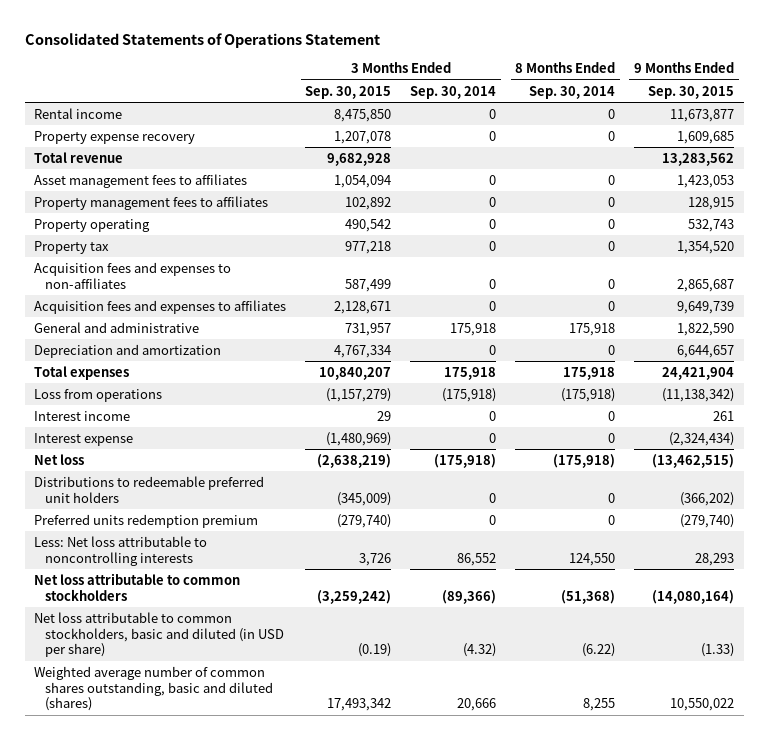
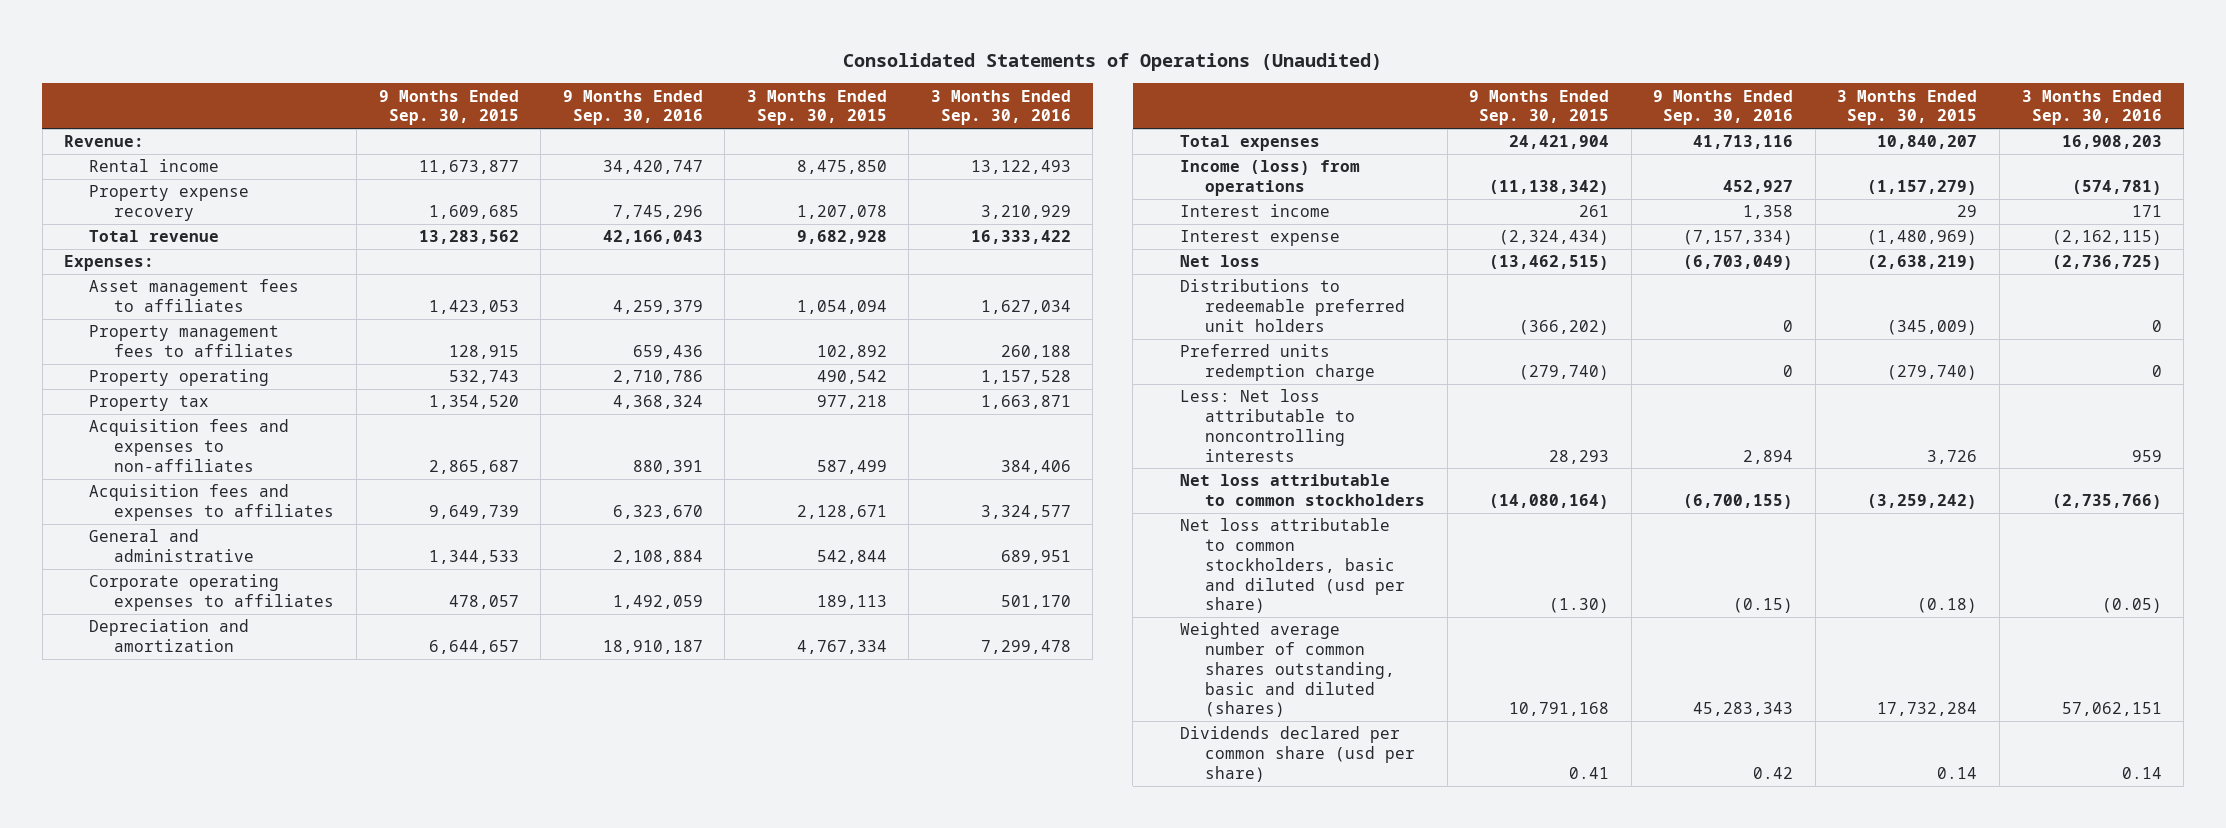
- Consolidated Statements of Operations Statement
+ Consolidated Statements of Operations (Unaudited)
- | 3 Months Ended Sep. 30, 2015 | 3 Months Ended Sep. 30, 2014 | 8 Months Ended Sep. 30, 2014 | 9 Months Ended Sep. 30, 2015
+ | 9 Months Ended Sep. 30, 2015 | 9 Months Ended Sep. 30, 2016 | 3 Months Ended Sep. 30, 2015 | 3 Months Ended Sep. 30, 2016
+ Revenue:
+ Expenses:
- General and administrative | 731,957 | 175,918 | 175,918 | 1,822,590
+ General and administrative | 1,344,533 | 2,108,884 | 542,844 | 689,951
+ Corporate operating expenses to affiliates | 478,057 | 1,492,059 | 189,113 | 501,170
- Loss from operations | (1,157,279) | (175,918) | (175,918) | (11,138,342)
+ Income (loss) from operations | (11,138,342) | 452,927 | (1,157,279) | (574,781)
- Preferred units redemption premium | (279,740) | 0 | 0 | (279,740)
+ Preferred units redemption charge | (279,740) | 0 | (279,740) | 0
- Net loss attributable to common stockholders, basic and diluted (in USD per share) | (0.19) | (4.32) | (6.22) | (1.33)
- Weighted average number of common shares outstanding, basic and diluted (shares) | 17,493,342 | 20,666 | 8,255 | 10,550,022
+ Net loss attributable to common stockholders, basic and diluted (usd per share) | (1.30) | (0.15) | (0.18) | (0.05)
+ Weighted average number of common shares outstanding, basic and diluted (shares) | 10,791,168 | 45,283,343 | 17,732,284 | 57,062,151
+ Dividends declared per common share (usd per share) | 0.41 | 0.42 | 0.14 | 0.14

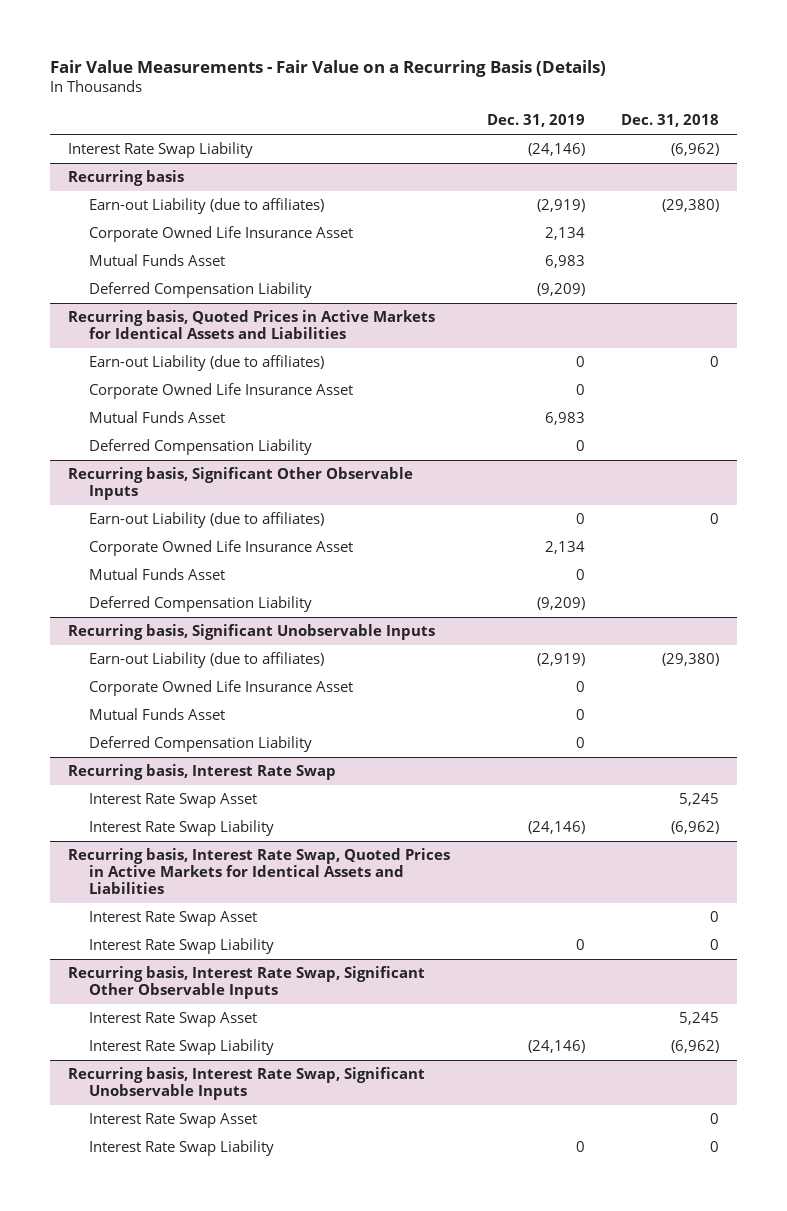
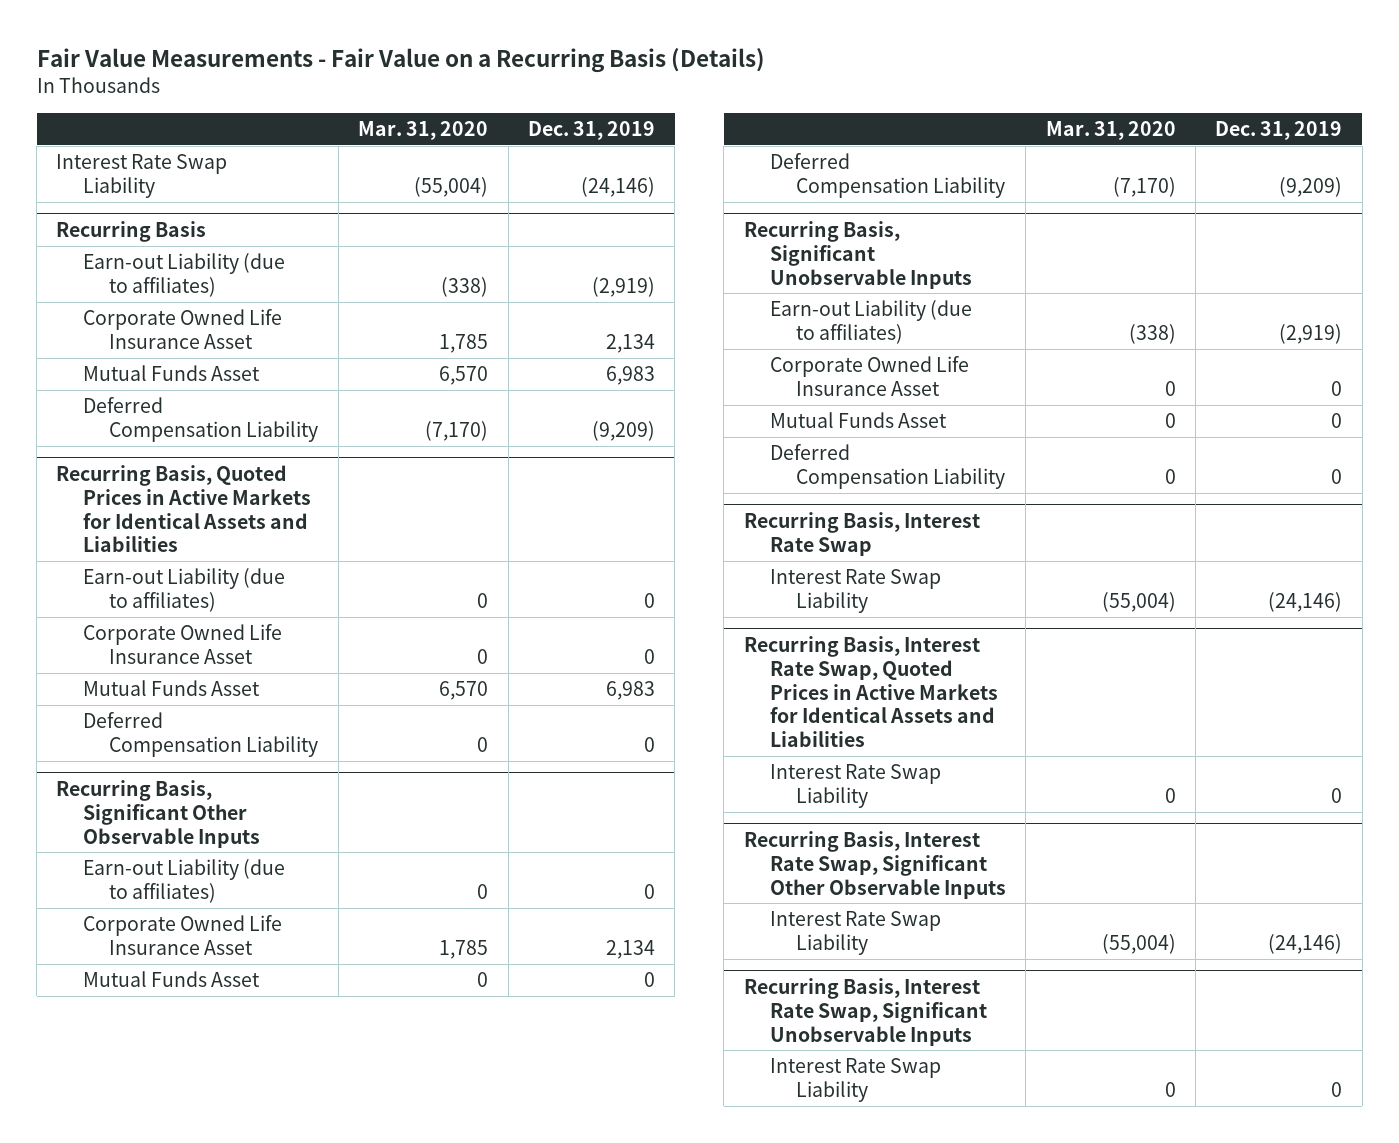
- | Dec. 31, 2019 | Dec. 31, 2018
+ | Mar. 31, 2020 | Dec. 31, 2019
- Recurring basis
+ Recurring Basis
- Recurring basis, Quoted Prices in Active Markets for Identical Assets and Liabilities
+ Recurring Basis, Quoted Prices in Active Markets for Identical Assets and Liabilities
- Recurring basis, Significant Other Observable Inputs
+ Recurring Basis, Significant Other Observable Inputs
- Recurring basis, Significant Unobservable Inputs
+ Recurring Basis, Significant Unobservable Inputs
- Recurring basis, Interest Rate Swap
- Interest Rate Swap Asset | | 5,245
+ Recurring Basis, Interest Rate Swap
- Recurring basis, Interest Rate Swap, Quoted Prices in Active Markets for Identical Assets and Liabilities
- Interest Rate Swap Asset | | 0
+ Recurring Basis, Interest Rate Swap, Quoted Prices in Active Markets for Identical Assets and Liabilities
- Recurring basis, Interest Rate Swap, Significant Other Observable Inputs
- Interest Rate Swap Asset | | 5,245
+ Recurring Basis, Interest Rate Swap, Significant Other Observable Inputs
- Recurring basis, Interest Rate Swap, Significant Unobservable Inputs
- Interest Rate Swap Asset | | 0
+ Recurring Basis, Interest Rate Swap, Significant Unobservable Inputs

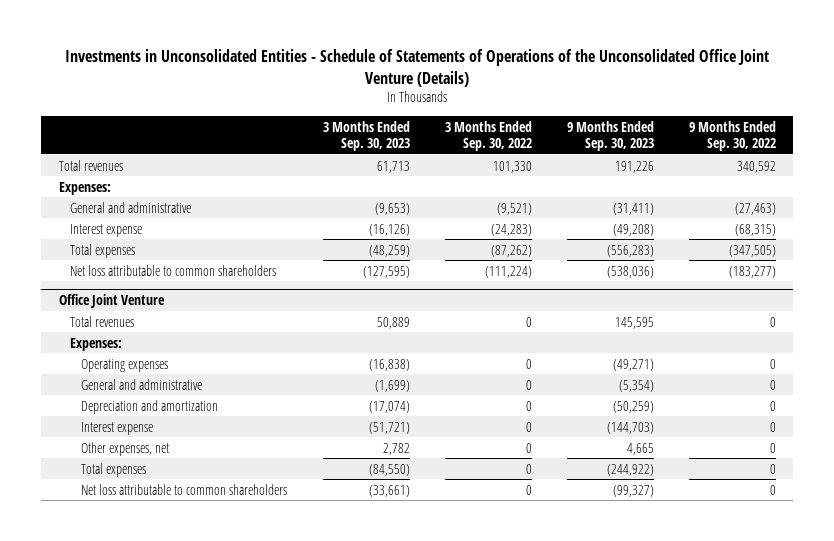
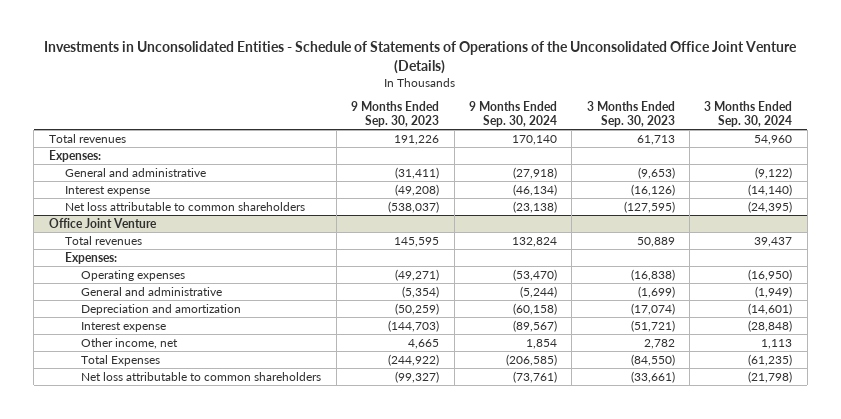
- | 3 Months Ended Sep. 30, 2023 | 3 Months Ended Sep. 30, 2022 | 9 Months Ended Sep. 30, 2023 | 9 Months Ended Sep. 30, 2022
+ | 9 Months Ended Sep. 30, 2023 | 9 Months Ended Sep. 30, 2024 | 3 Months Ended Sep. 30, 2023 | 3 Months Ended Sep. 30, 2024
- Total expenses | (48,259) | (87,262) | (556,283) | (347,505)
- Net loss attributable to common shareholders | (127,595) | (111,224) | (538,036) | (183,277)
+ Net loss attributable to common shareholders | (538,037) | (23,138) | (127,595) | (24,395)
@ Office Joint Venture
- Other expenses, net | 2,782 | 0 | 4,665 | 0
- Total expenses | (84,550) | 0 | (244,922) | 0
+ Other income, net | 4,665 | 1,854 | 2,782 | 1,113
+ Total Expenses | (244,922) | (206,585) | (84,550) | (61,235)

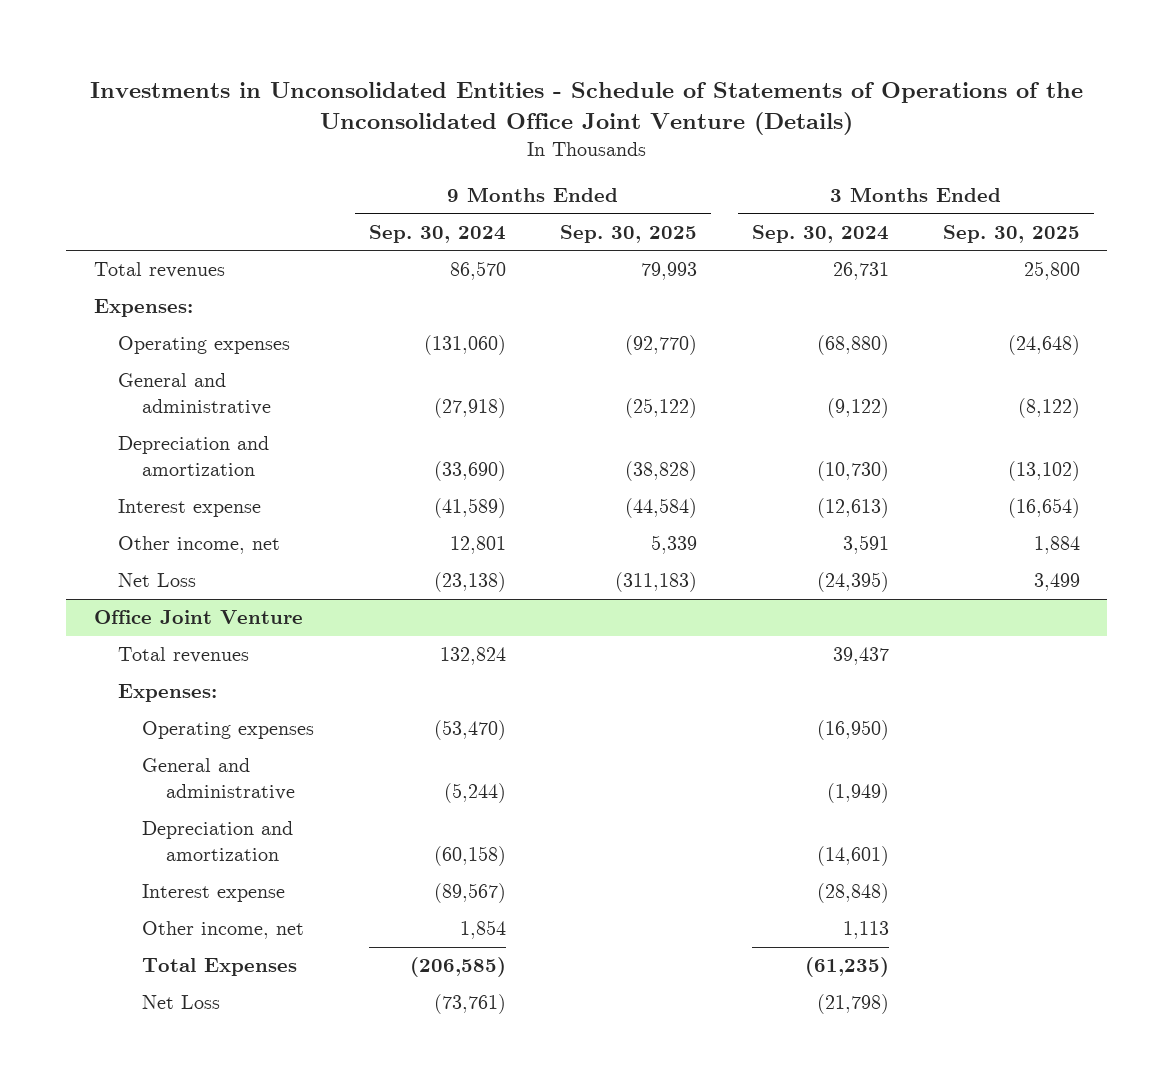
- | 9 Months Ended Sep. 30, 2023 | 9 Months Ended Sep. 30, 2024 | 3 Months Ended Sep. 30, 2023 | 3 Months Ended Sep. 30, 2024
+ | 9 Months Ended Sep. 30, 2024 | 9 Months Ended Sep. 30, 2025 | 3 Months Ended Sep. 30, 2024 | 3 Months Ended Sep. 30, 2025
- Total revenues | 191,226 | 170,140 | 61,713 | 54,960
+ Total revenues | 86,570 | 79,993 | 26,731 | 25,800
+ Operating expenses | (131,060) | (92,770) | (68,880) | (24,648)
- Interest expense | (49,208) | (46,134) | (16,126) | (14,140)
- Net loss attributable to common shareholders | (538,037) | (23,138) | (127,595) | (24,395)
+ Depreciation and amortization | (33,690) | (38,828) | (10,730) | (13,102)
+ Interest expense | (41,589) | (44,584) | (12,613) | (16,654)
+ Other income, net | 12,801 | 5,339 | 3,591 | 1,884
+ Net Loss | (23,138) | (311,183) | (24,395) | 3,499
@ Office Joint Venture
- Net loss attributable to common shareholders | (99,327) | (73,761) | (33,661) | (21,798)
+ Net Loss | (73,761) | | (21,798) |

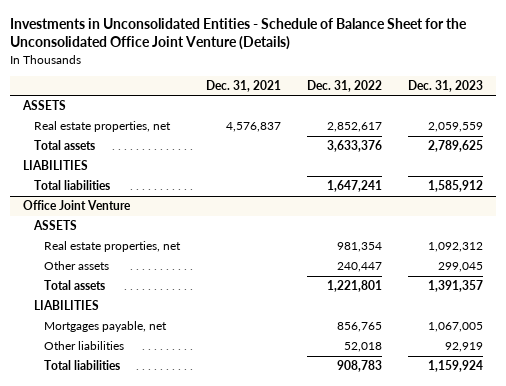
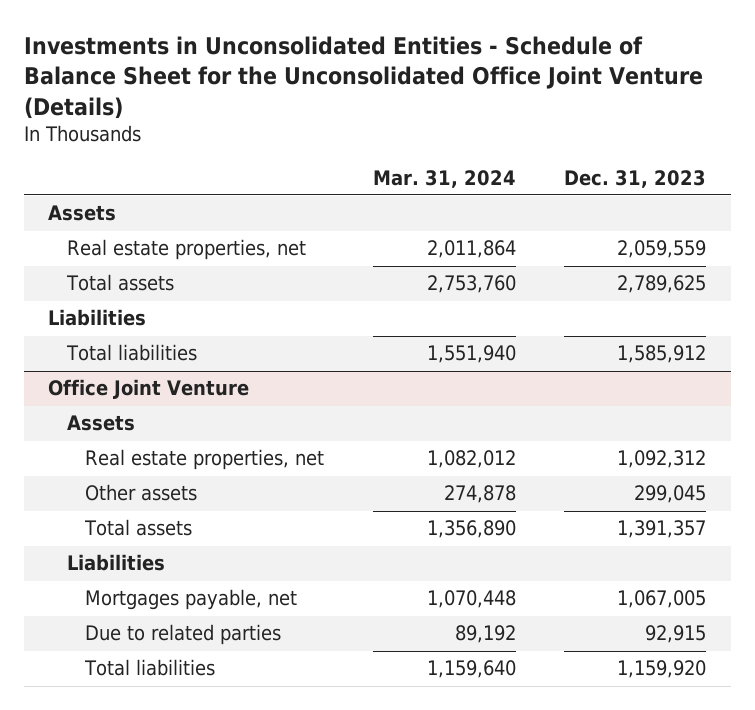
- | Dec. 31, 2021 | Dec. 31, 2022 | Dec. 31, 2023
+ | Mar. 31, 2024 | Dec. 31, 2023
- ASSETS
+ Assets
- LIABILITIES
+ Liabilities
@ Office Joint Venture
- ASSETS
+ Assets
- LIABILITIES
+ Liabilities
- Other liabilities | | 52,018 | 92,919
- Total liabilities | | 908,783 | 1,159,924
+ Due to related parties | 89,192 | 92,915
+ Total liabilities | 1,159,640 | 1,159,920

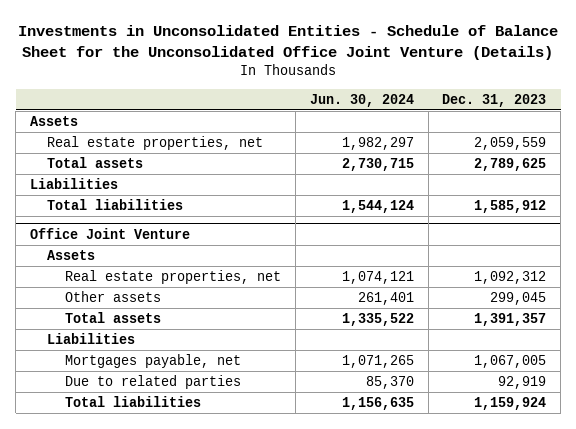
- | Mar. 31, 2024 | Dec. 31, 2023
+ | Jun. 30, 2024 | Dec. 31, 2023
@ Office Joint Venture
- Due to related parties | 89,192 | 92,915
- Total liabilities | 1,159,640 | 1,159,920
+ Due to related parties | 85,370 | 92,919
+ Total liabilities | 1,156,635 | 1,159,924

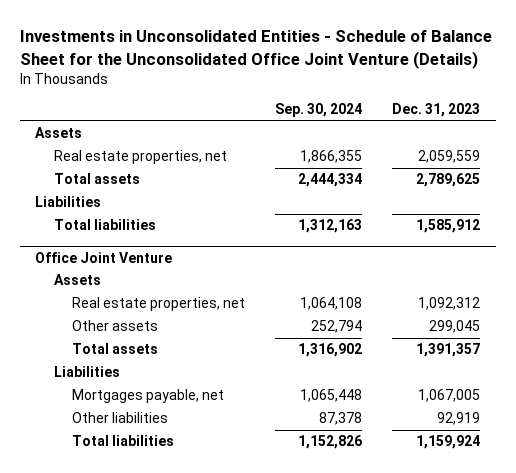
- | Jun. 30, 2024 | Dec. 31, 2023
+ | Sep. 30, 2024 | Dec. 31, 2023
@ Office Joint Venture
- Due to related parties | 85,370 | 92,919
+ Other liabilities | 87,378 | 92,919

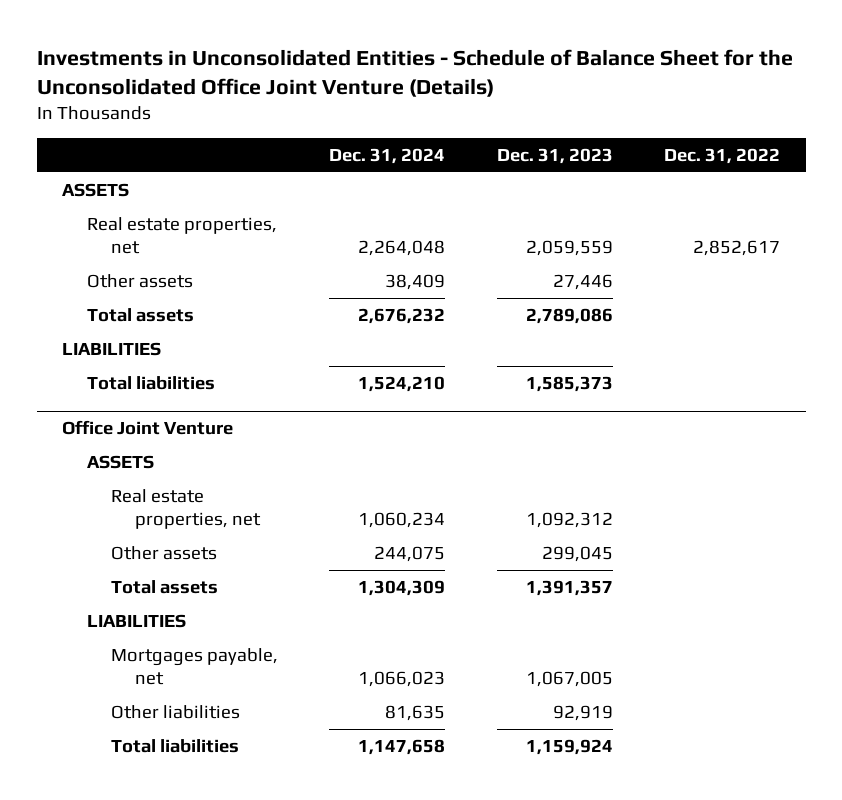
- | Sep. 30, 2024 | Dec. 31, 2023
+ | Dec. 31, 2024 | Dec. 31, 2023 | Dec. 31, 2022
- Assets
+ ASSETS
- Total assets | 2,444,334 | 2,789,625
- Liabilities
- Total liabilities | 1,312,163 | 1,585,912
+ Other assets | 38,409 | 27,446 |
+ Total assets | 2,676,232 | 2,789,086 |
+ LIABILITIES
+ Total liabilities | 1,524,210 | 1,585,373 |
@ Office Joint Venture
- Assets
+ ASSETS
- Liabilities
+ LIABILITIES

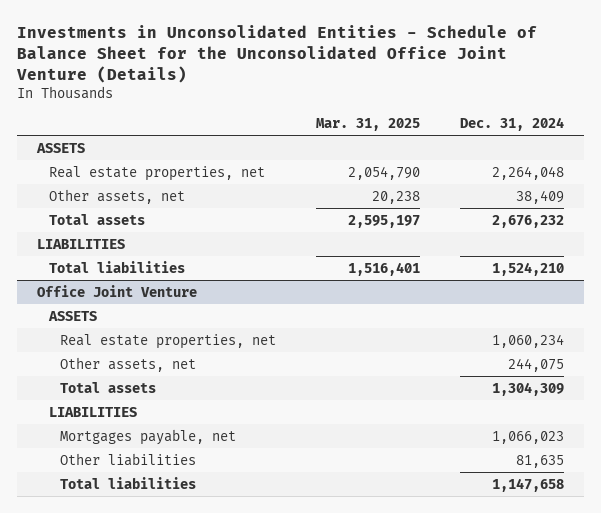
- | Dec. 31, 2024 | Dec. 31, 2023 | Dec. 31, 2022
+ | Mar. 31, 2025 | Dec. 31, 2024
- Other assets | 38,409 | 27,446 |
+ Other assets, net | 20,238 | 38,409
@ Office Joint Venture
- Other assets | 244,075 | 299,045 |
+ Other assets, net | | 244,075

